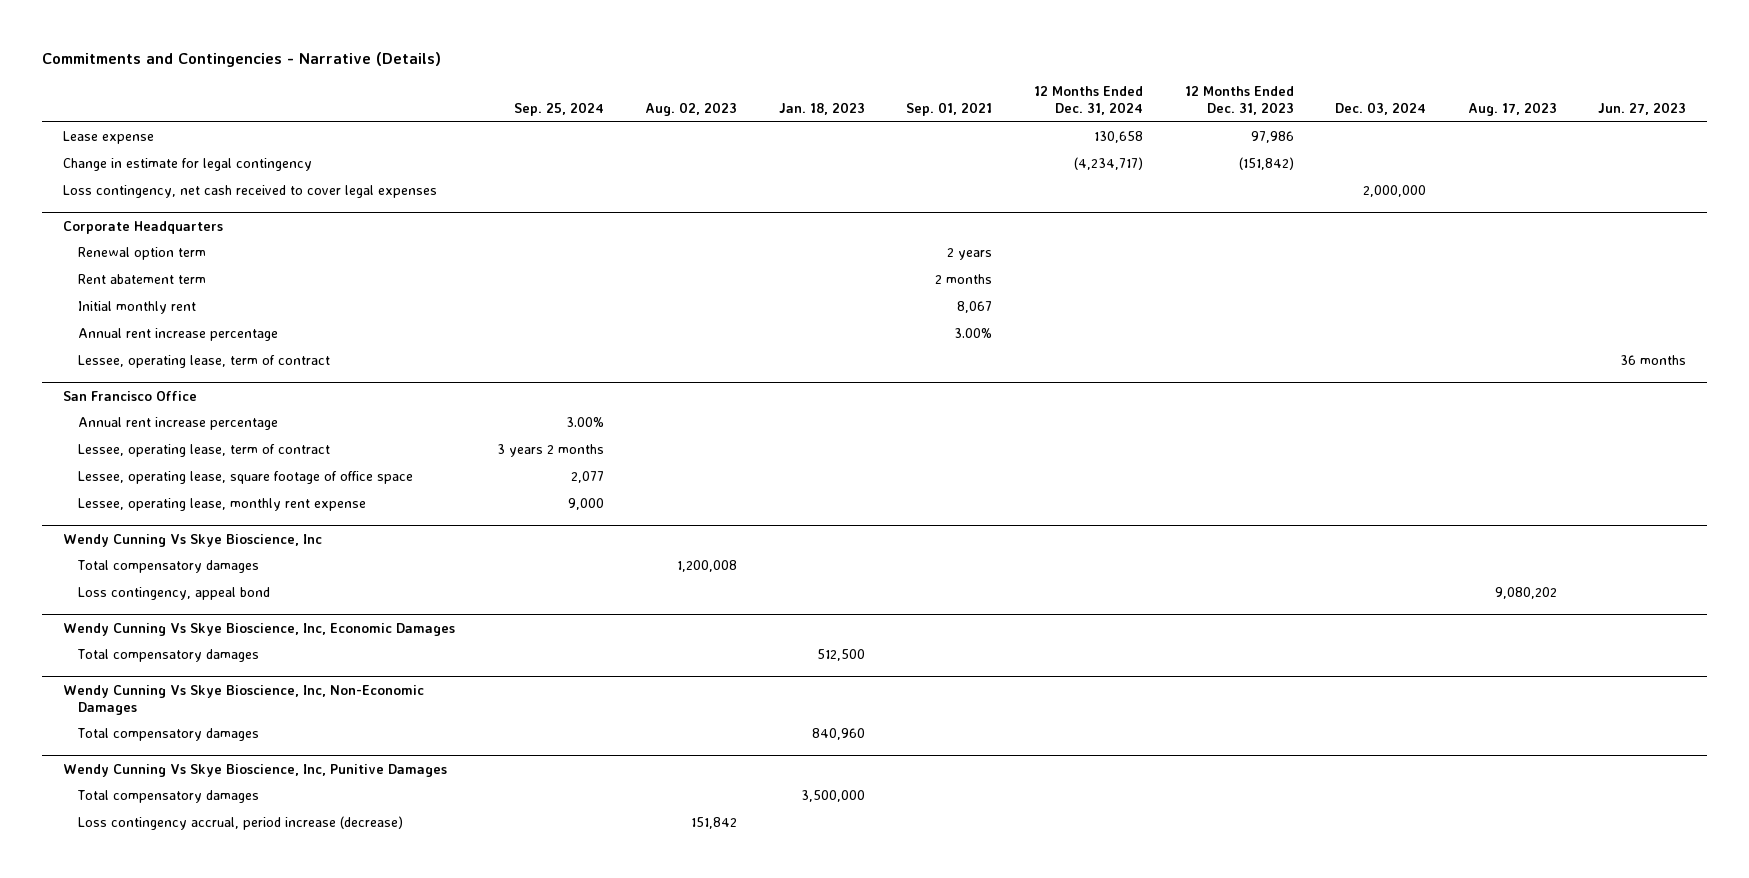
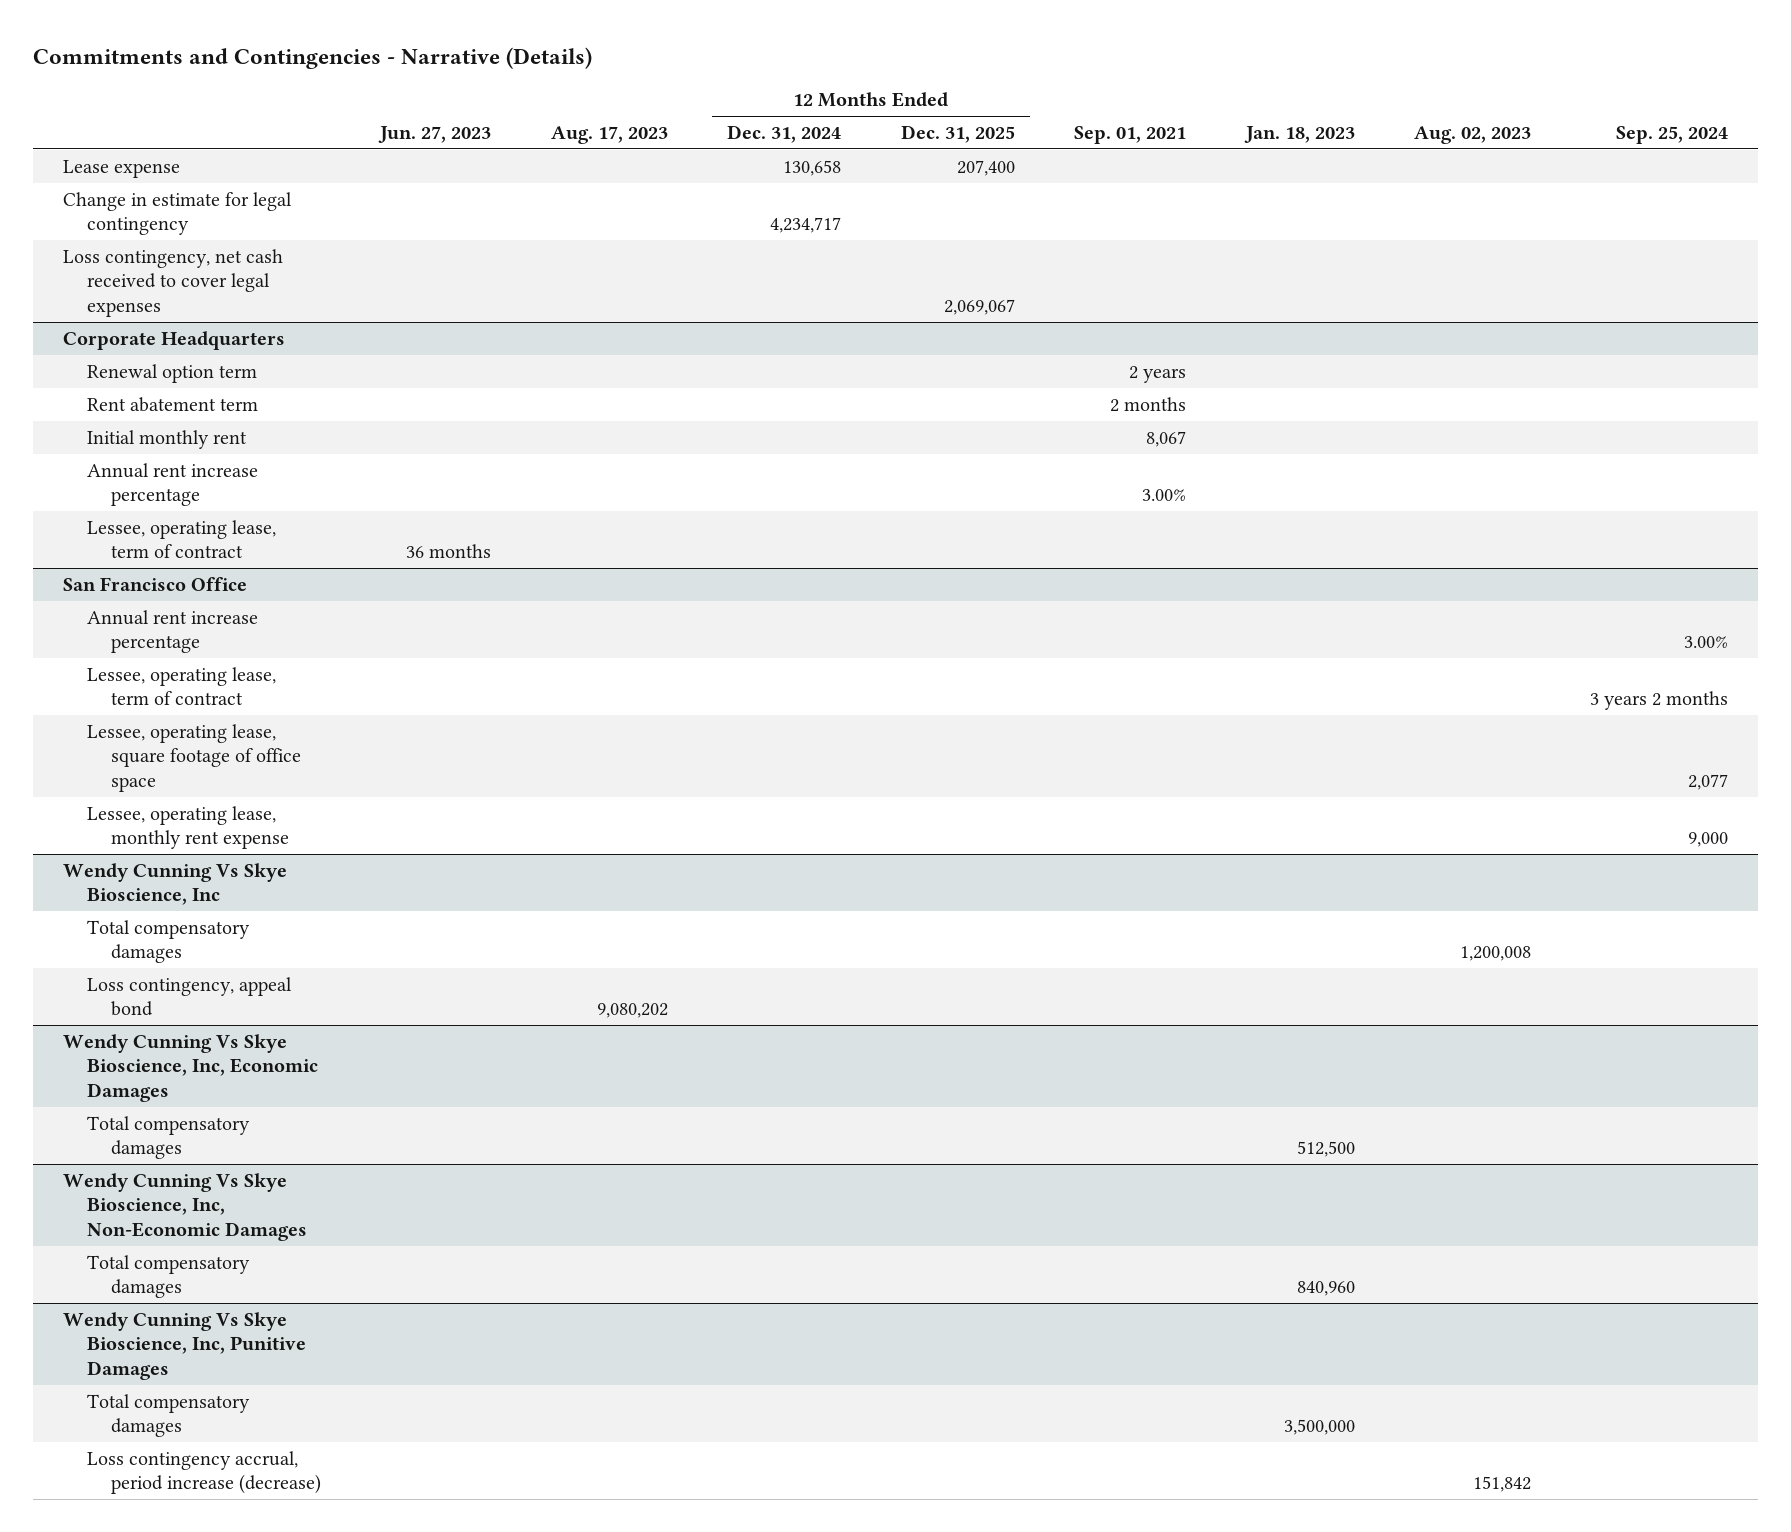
- | Sep. 25, 2024 | Aug. 02, 2023 | Jan. 18, 2023 | Sep. 01, 2021 | 12 Months Ended Dec. 31, 2024 | 12 Months Ended Dec. 31, 2023 | Dec. 03, 2024 | Aug. 17, 2023 | Jun. 27, 2023
+ | Jun. 27, 2023 | Aug. 17, 2023 | 12 Months Ended Dec. 31, 2024 | 12 Months Ended Dec. 31, 2025 | Sep. 01, 2021 | Jan. 18, 2023 | Aug. 02, 2023 | Sep. 25, 2024
- Change in estimate for legal contingency | | | | | (4,234,717) | (151,842) | | |
+ Change in estimate for legal contingency | | | 4,234,717 | | | | |

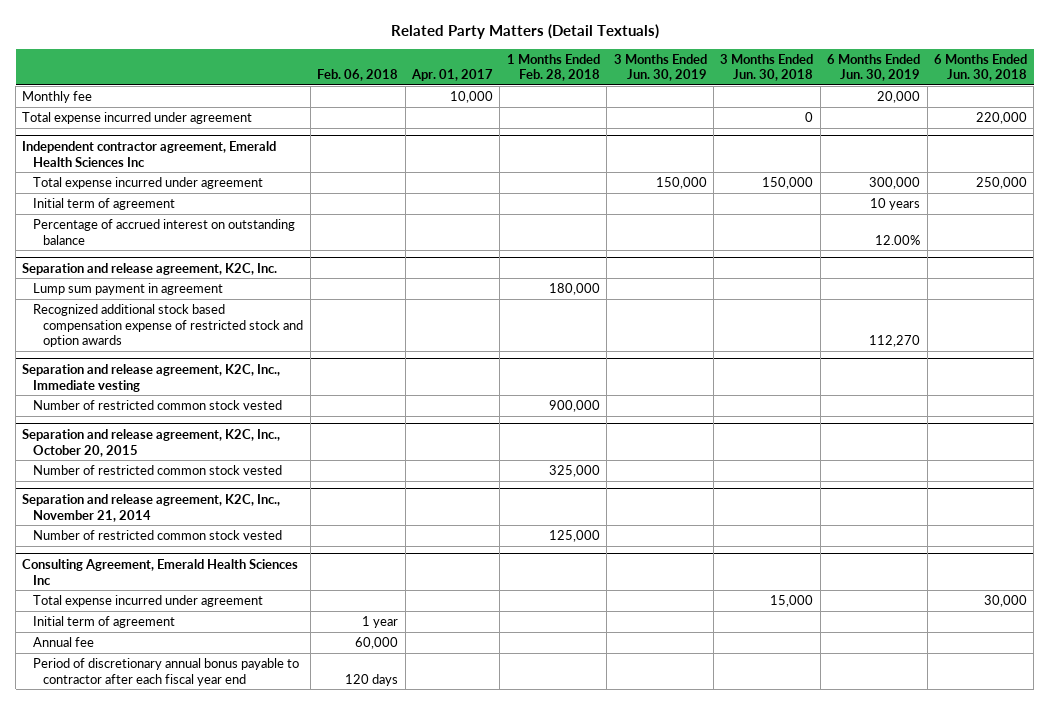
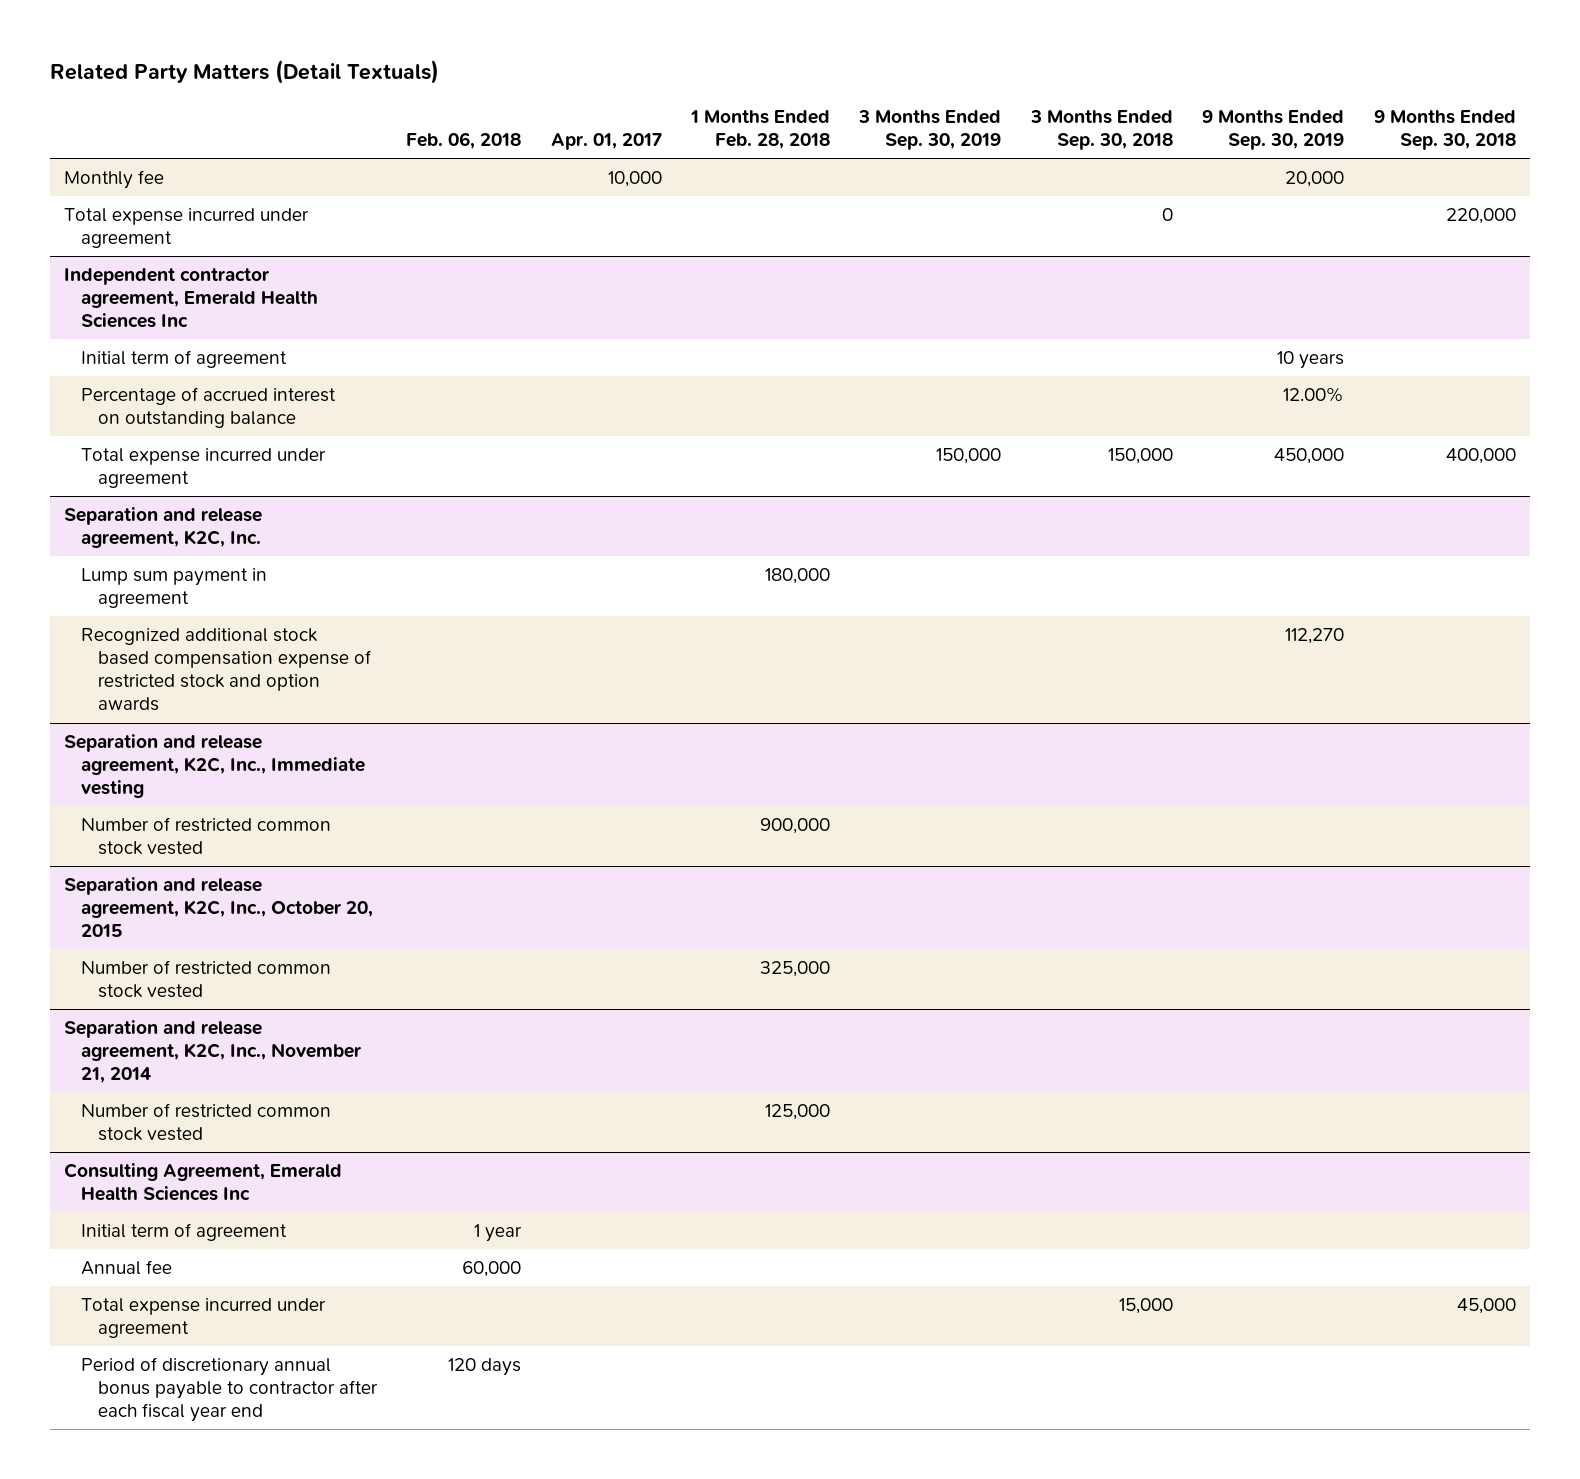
- | Feb. 06, 2018 | Apr. 01, 2017 | 1 Months Ended Feb. 28, 2018 | 3 Months Ended Jun. 30, 2019 | 3 Months Ended Jun. 30, 2018 | 6 Months Ended Jun. 30, 2019 | 6 Months Ended Jun. 30, 2018
+ | Feb. 06, 2018 | Apr. 01, 2017 | 1 Months Ended Feb. 28, 2018 | 3 Months Ended Sep. 30, 2019 | 3 Months Ended Sep. 30, 2018 | 9 Months Ended Sep. 30, 2019 | 9 Months Ended Sep. 30, 2018
@ Independent contractor agreement, Emerald Health Sciences Inc
moved down: Total expense incurred under agreement | | | | 150,000 | 150,000 | 450,000 | 400,000
@ Consulting Agreement, Emerald Health Sciences Inc
moved down: Total expense incurred under agreement | | | | | 15,000 | | 45,000

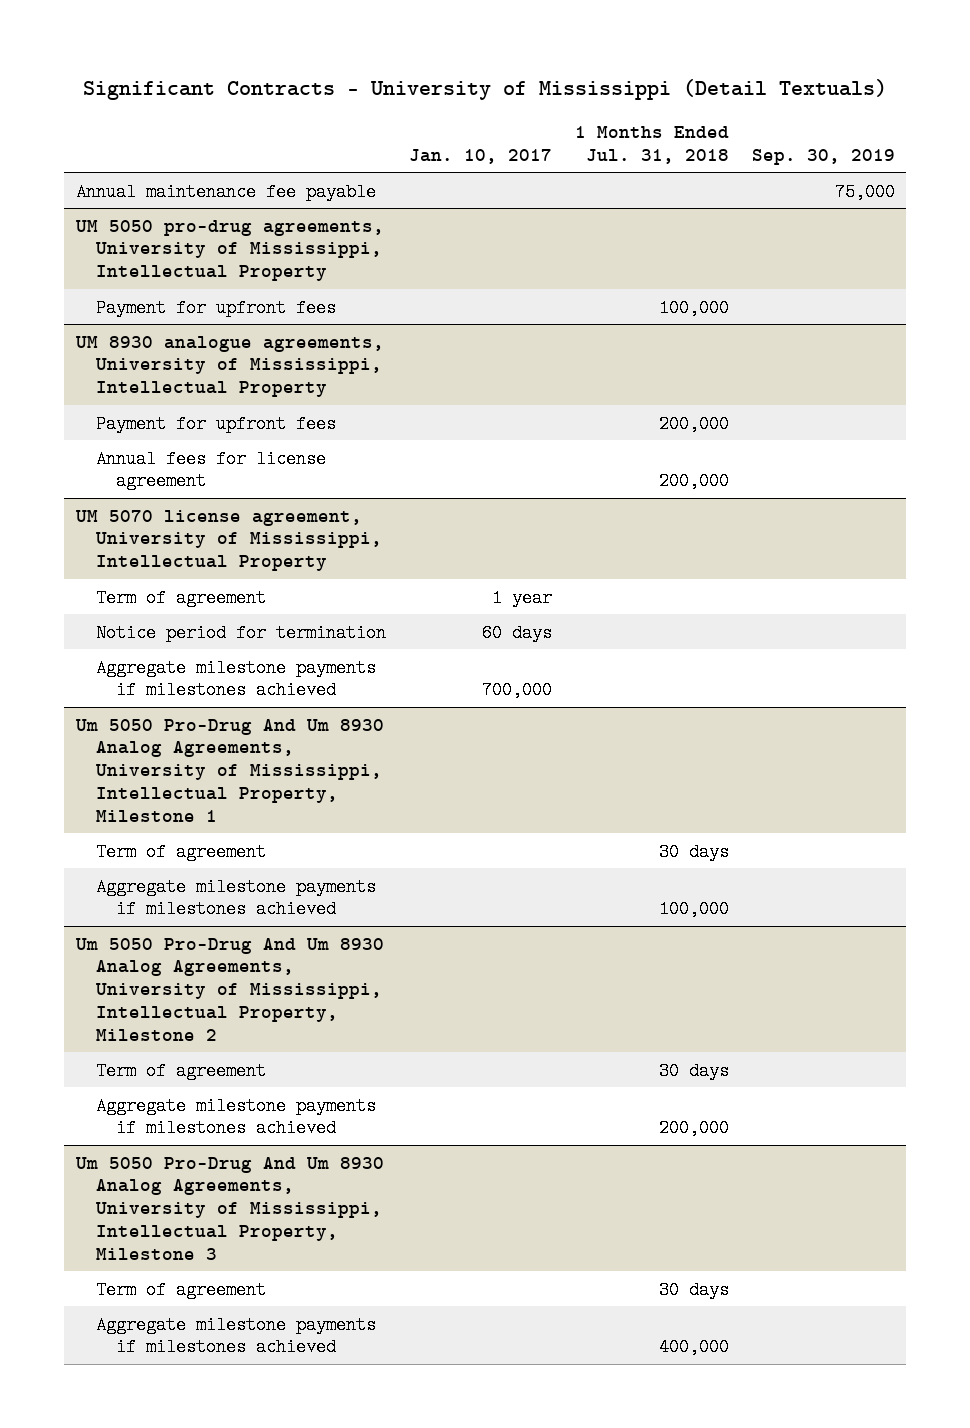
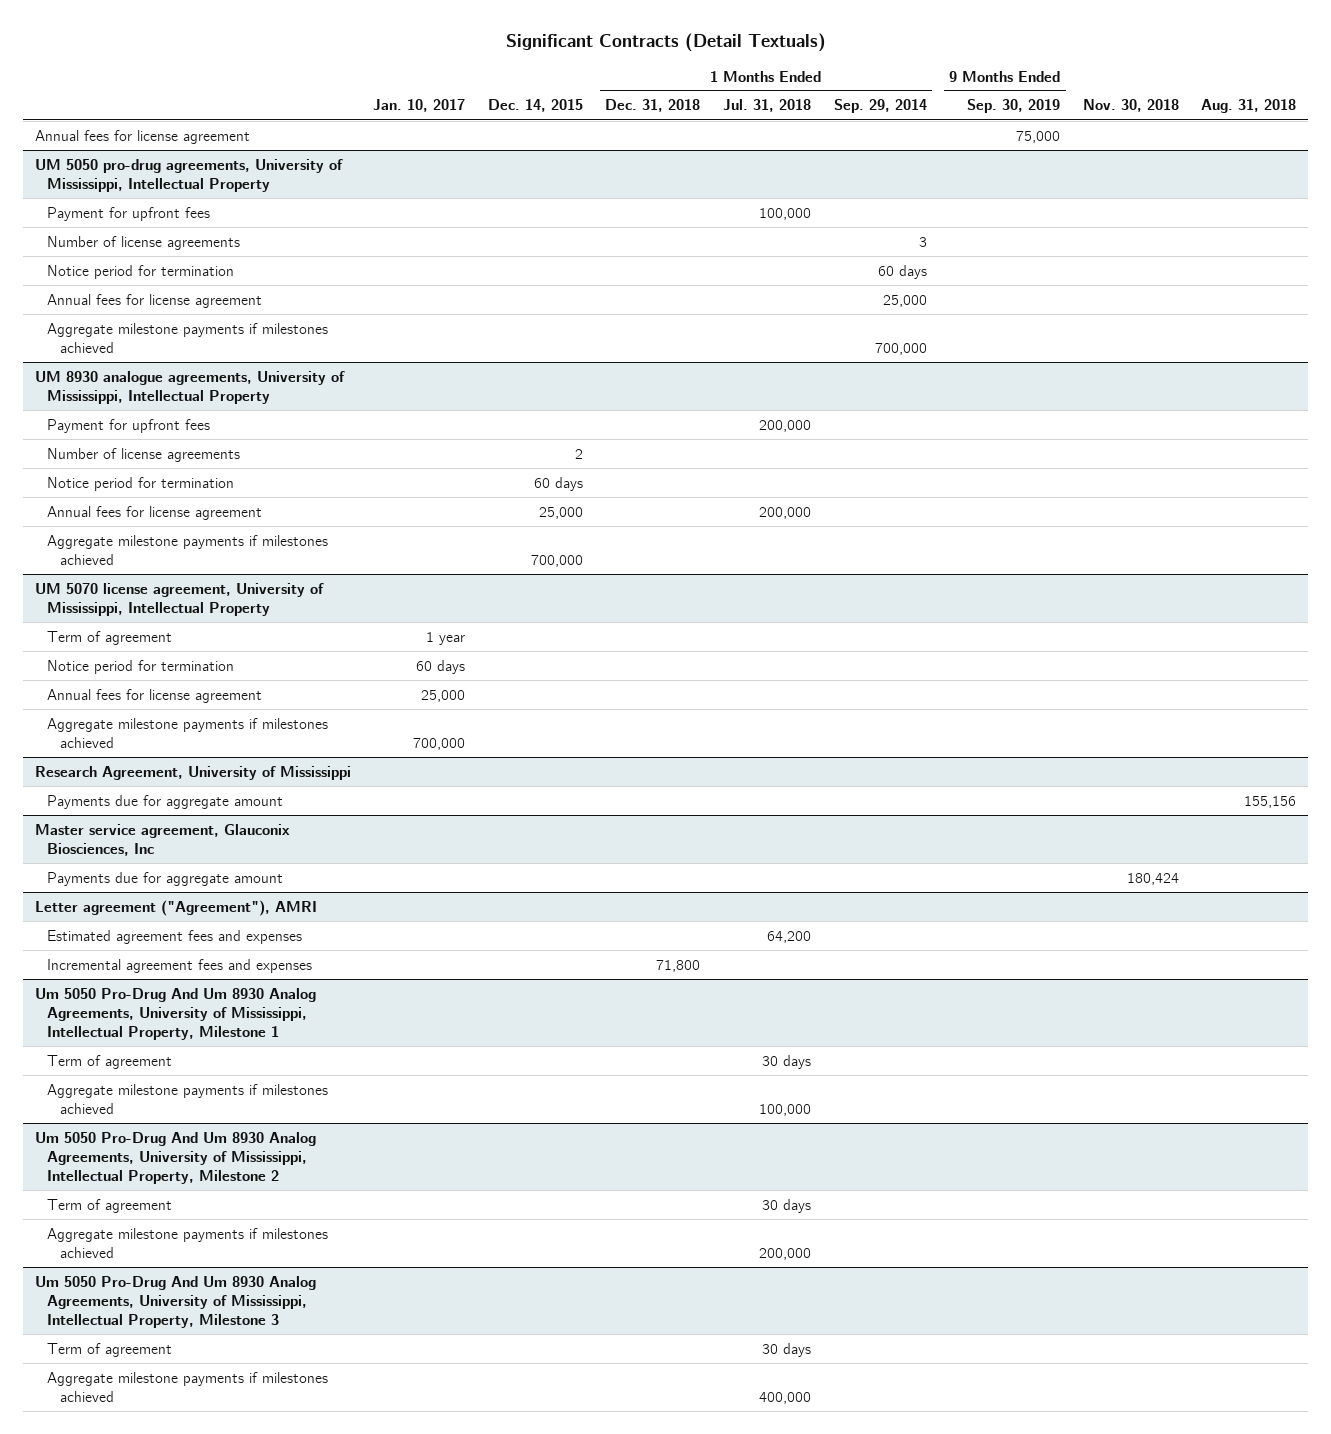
- Significant Contracts - University of Mississippi (Detail Textuals)
+ Significant Contracts (Detail Textuals)
- | Jan. 10, 2017 | 1 Months Ended Jul. 31, 2018 | Sep. 30, 2019
+ | Jan. 10, 2017 | Dec. 14, 2015 | 1 Months Ended Dec. 31, 2018 | 1 Months Ended Jul. 31, 2018 | 1 Months Ended Sep. 29, 2014 | 9 Months Ended Sep. 30, 2019 | Nov. 30, 2018 | Aug. 31, 2018
- Annual maintenance fee payable | | | 75,000
+ Annual fees for license agreement | | | | | | 75,000 | |
@ UM 5050 pro-drug agreements, University of Mississippi, Intellectual Property
+ Number of license agreements | | | | | 3 | | |
+ Notice period for termination | | | | | 60 days | | |
+ Annual fees for license agreement | | | | | 25,000 | | |
+ Aggregate milestone payments if milestones achieved | | | | | 700,000 | | |
@ UM 8930 analogue agreements, University of Mississippi, Intellectual Property
+ Number of license agreements | | 2 | | | | | |
+ Notice period for termination | | 60 days | | | | | |
+ Aggregate milestone payments if milestones achieved | | 700,000 | | | | | |
@ UM 5070 license agreement, University of Mississippi, Intellectual Property
+ Annual fees for license agreement | 25,000 | | | | | | |
+ Research Agreement, University of Mississippi
+ Payments due for aggregate amount | | | | | | | | 155,156
+ Master service agreement, Glauconix Biosciences, Inc
+ Payments due for aggregate amount | | | | | | | 180,424 |
+ Letter agreement ("Agreement"), AMRI
+ Estimated agreement fees and expenses | | | | 64,200 | | | |
+ Incremental agreement fees and expenses | | | 71,800 | | | | |

